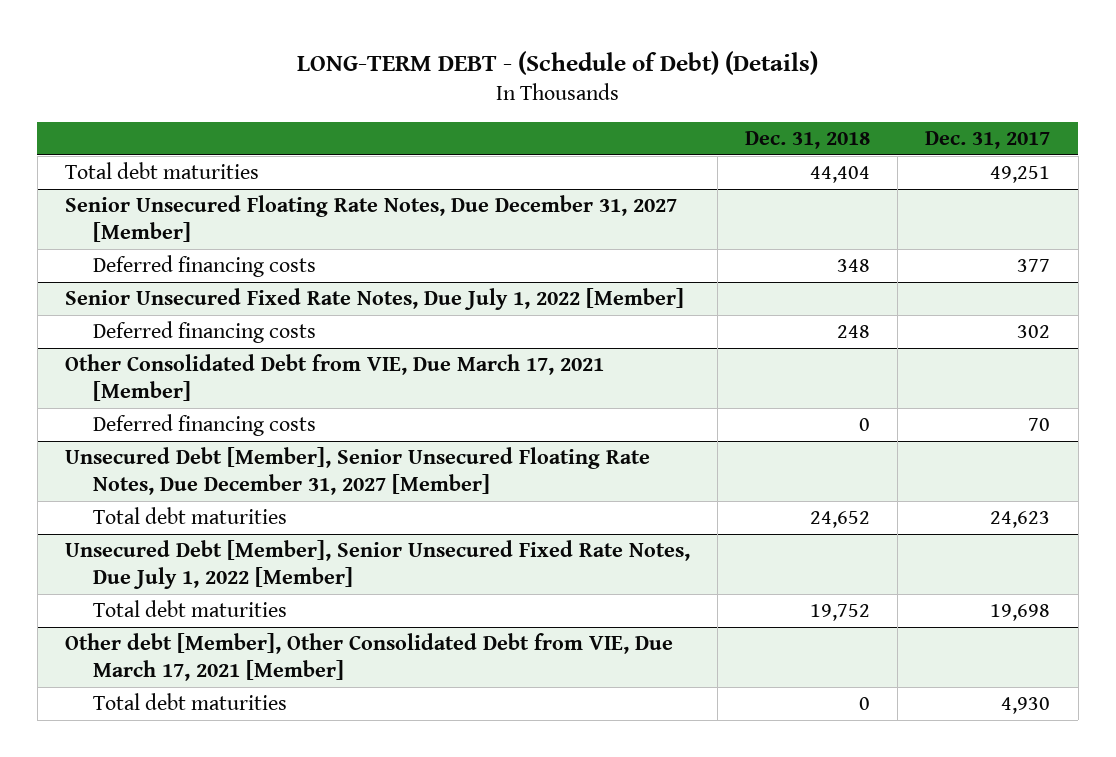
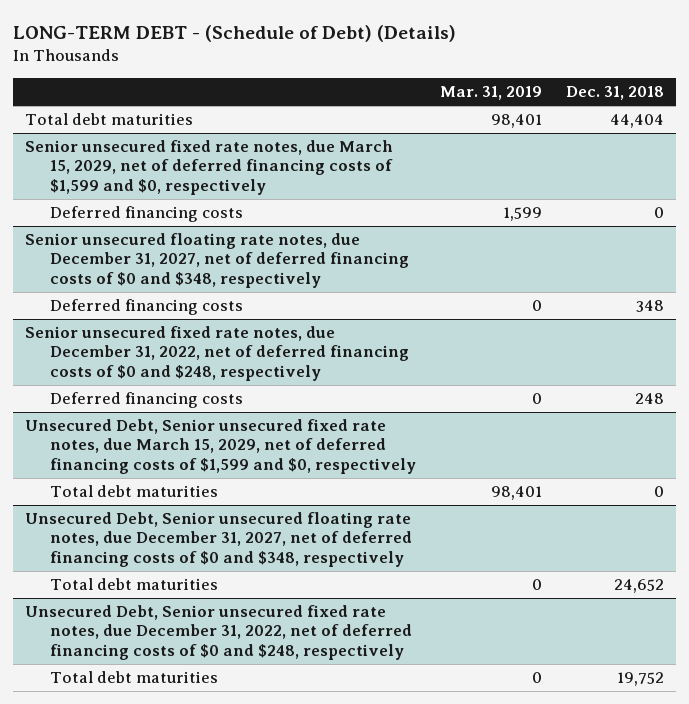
- | Dec. 31, 2018 | Dec. 31, 2017
+ | Mar. 31, 2019 | Dec. 31, 2018
- Senior Unsecured Floating Rate Notes, Due December 31, 2027 [Member]
+ Senior unsecured fixed rate notes, due March 15, 2029, net of deferred financing costs of $1,599 and $0, respectively
+ Deferred financing costs | 1,599 | 0
+ Senior unsecured floating rate notes, due December 31, 2027, net of deferred financing costs of $0 and $348, respectively
- Senior Unsecured Fixed Rate Notes, Due July 1, 2022 [Member]
+ Senior unsecured fixed rate notes, due December 31, 2022, net of deferred financing costs of $0 and $248, respectively
- Other Consolidated Debt from VIE, Due March 17, 2021 [Member]
- Deferred financing costs | 0 | 70
- Unsecured Debt [Member], Senior Unsecured Floating Rate Notes, Due December 31, 2027 [Member]
+ Unsecured Debt, Senior unsecured fixed rate notes, due March 15, 2029, net of deferred financing costs of $1,599 and $0, respectively
+ Total debt maturities | 98,401 | 0
+ Unsecured Debt, Senior unsecured floating rate notes, due December 31, 2027, net of deferred financing costs of $0 and $348, respectively
- Unsecured Debt [Member], Senior Unsecured Fixed Rate Notes, Due July 1, 2022 [Member]
+ Unsecured Debt, Senior unsecured fixed rate notes, due December 31, 2022, net of deferred financing costs of $0 and $248, respectively
- Other debt [Member], Other Consolidated Debt from VIE, Due March 17, 2021 [Member]
- Total debt maturities | 0 | 4,930

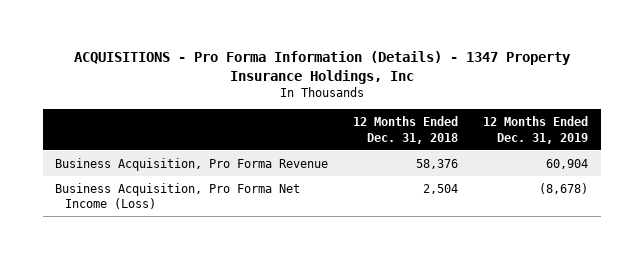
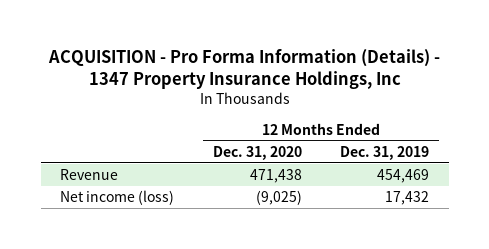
- ACQUISITIONS - Pro Forma Information (Details) - 1347 Property Insurance Holdings, Inc
+ ACQUISITION - Pro Forma Information (Details) - 1347 Property Insurance Holdings, Inc
- | 12 Months Ended Dec. 31, 2018 | 12 Months Ended Dec. 31, 2019
+ | 12 Months Ended Dec. 31, 2020 | 12 Months Ended Dec. 31, 2019
- Business Acquisition, Pro Forma Revenue | 58,376 | 60,904
- Business Acquisition, Pro Forma Net Income (Loss) | 2,504 | (8,678)
+ Revenue | 471,438 | 454,469
+ Net income (loss) | (9,025) | 17,432

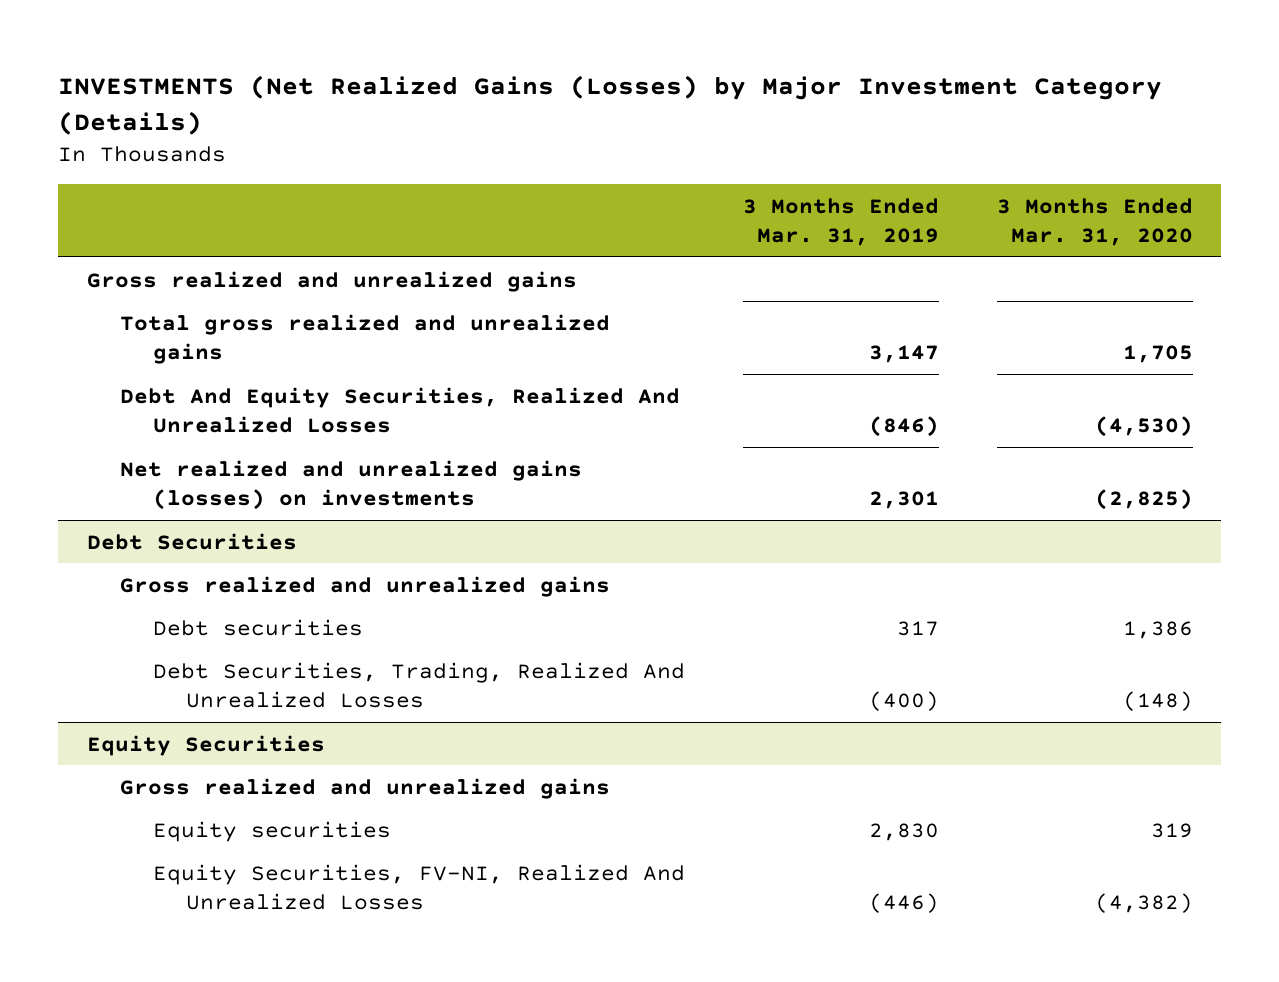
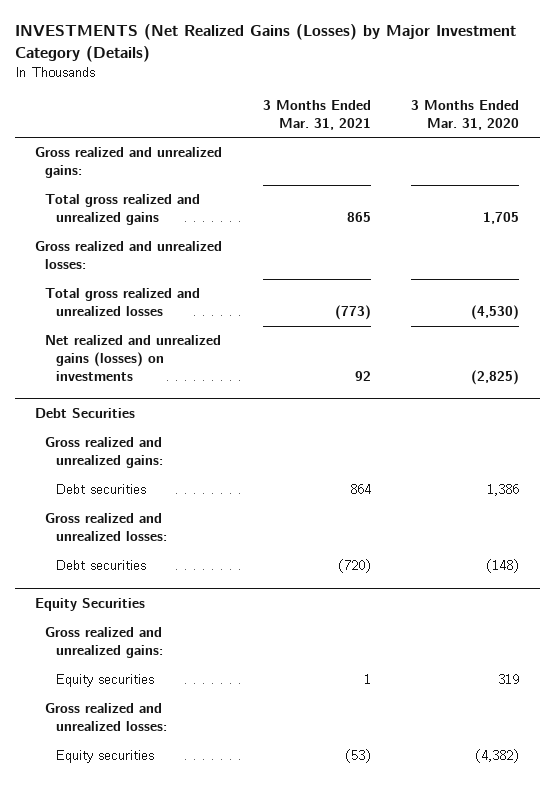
- | 3 Months Ended Mar. 31, 2019 | 3 Months Ended Mar. 31, 2020
+ | 3 Months Ended Mar. 31, 2021 | 3 Months Ended Mar. 31, 2020
- Gross realized and unrealized gains
+ Gross realized and unrealized gains:
- Debt And Equity Securities, Realized And Unrealized Losses | (846) | (4,530)
+ Gross realized and unrealized losses:
+ Total gross realized and unrealized losses | (773) | (4,530)
@ Debt Securities
- Gross realized and unrealized gains
+ Gross realized and unrealized gains:
- Debt Securities, Trading, Realized And Unrealized Losses | (400) | (148)
+ Gross realized and unrealized losses:
+ Debt securities | (720) | (148)
@ Equity Securities
- Gross realized and unrealized gains
+ Gross realized and unrealized gains:
- Equity Securities, FV-NI, Realized And Unrealized Losses | (446) | (4,382)
+ Gross realized and unrealized losses:
+ Equity securities | (53) | (4,382)

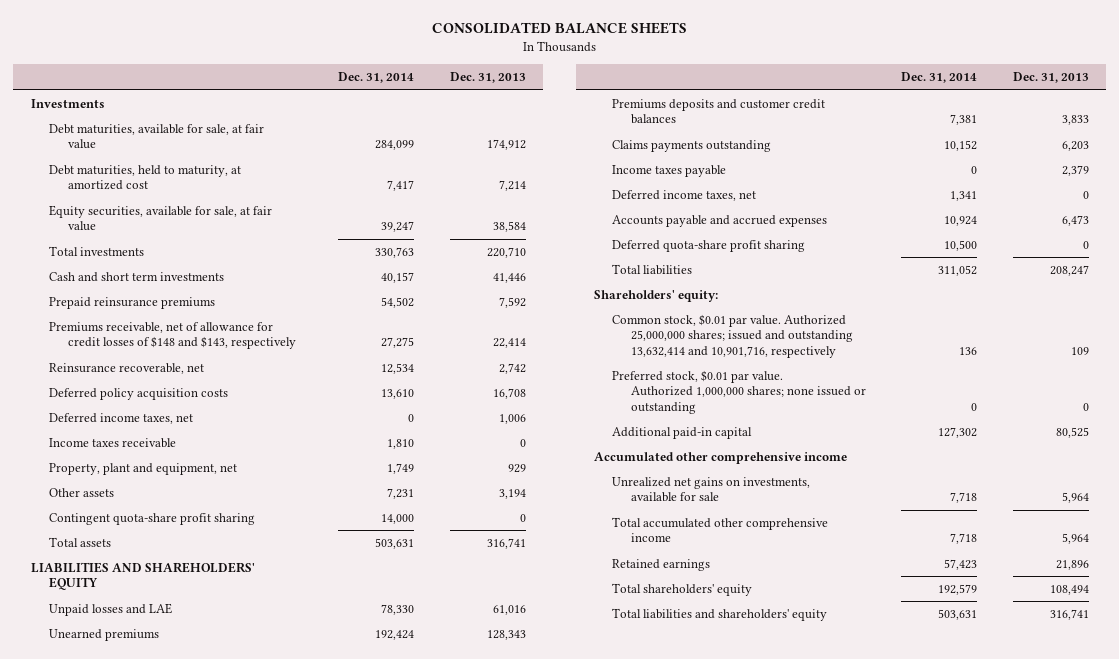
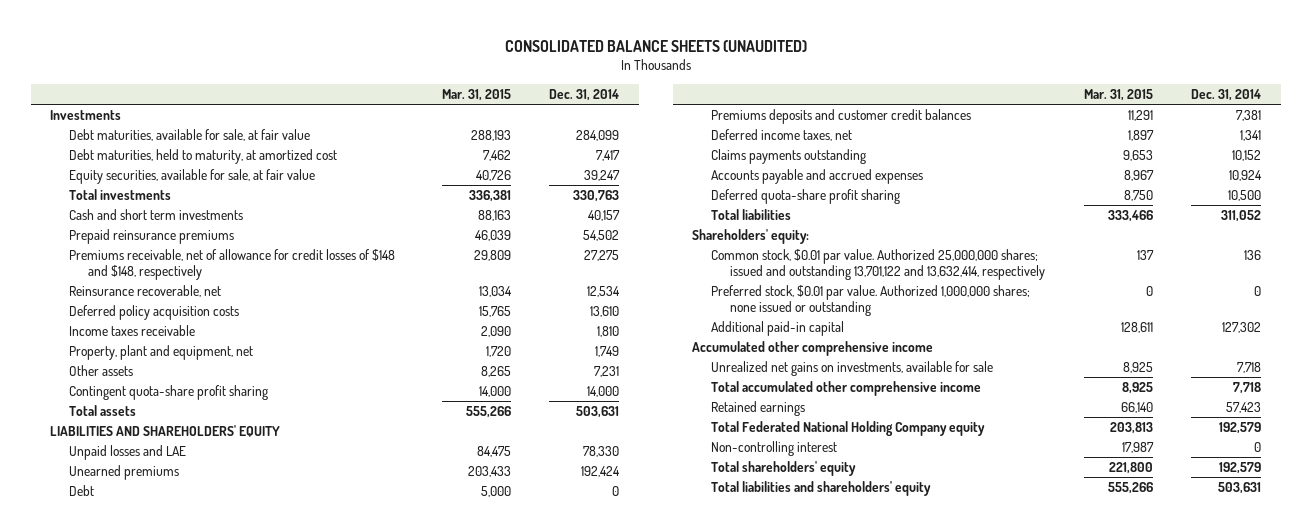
- CONSOLIDATED BALANCE SHEETS
+ CONSOLIDATED BALANCE SHEETS (UNAUDITED)
- | Dec. 31, 2014 | Dec. 31, 2013
+ | Mar. 31, 2015 | Dec. 31, 2014
- Premiums receivable, net of allowance for credit losses of $148 and $143, respectively | 27,275 | 22,414
+ Premiums receivable, net of allowance for credit losses of $148 and $148, respectively | 29,809 | 27,275
- Deferred income taxes, net | 0 | 1,006
+ Debt | 5,000 | 0
- Income taxes payable | 0 | 2,379
moved down: Claims payments outstanding | 9,653 | 10,152
- Common stock, $0.01 par value. Authorized 25,000,000 shares; issued and outstanding 13,632,414 and 10,901,716, respectively | 136 | 109
+ Common stock, $0.01 par value. Authorized 25,000,000 shares; issued and outstanding 13,701,122 and 13,632,414, respectively | 137 | 136
+ Total Federated National Holding Company equity | 203,813 | 192,579
+ Non-controlling interest | 17,987 | 0

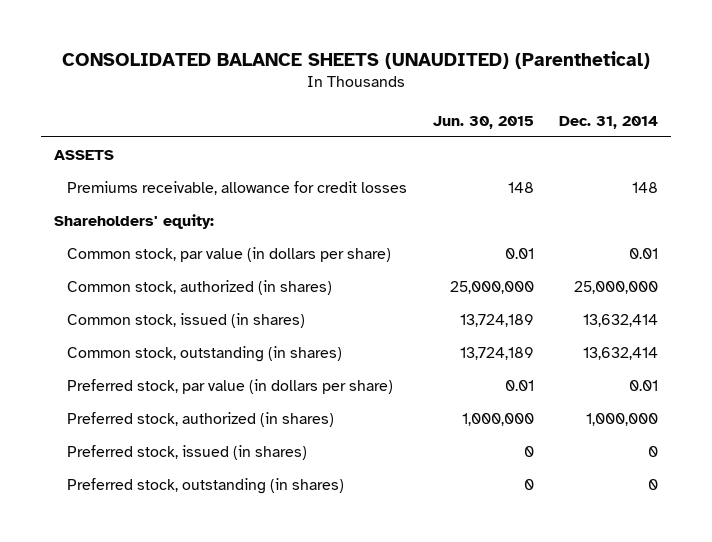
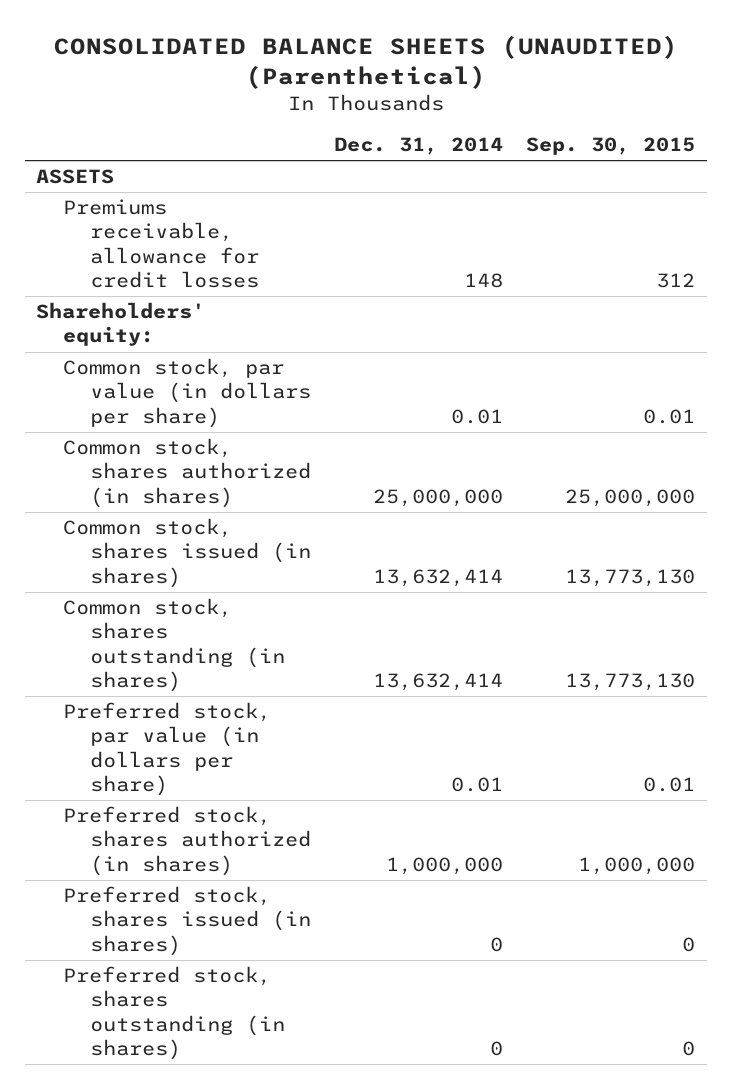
- | Jun. 30, 2015 | Dec. 31, 2014
+ | Dec. 31, 2014 | Sep. 30, 2015
- Common stock, authorized (in shares) | 25,000,000 | 25,000,000
- Common stock, issued (in shares) | 13,724,189 | 13,632,414
- Common stock, outstanding (in shares) | 13,724,189 | 13,632,414
+ Common stock, shares authorized (in shares) | 25,000,000 | 25,000,000
+ Common stock, shares issued (in shares) | 13,632,414 | 13,773,130
+ Common stock, shares outstanding (in shares) | 13,632,414 | 13,773,130
- Preferred stock, authorized (in shares) | 1,000,000 | 1,000,000
- Preferred stock, issued (in shares) | 0 | 0
- Preferred stock, outstanding (in shares) | 0 | 0
+ Preferred stock, shares authorized (in shares) | 1,000,000 | 1,000,000
+ Preferred stock, shares issued (in shares) | 0 | 0
+ Preferred stock, shares outstanding (in shares) | 0 | 0

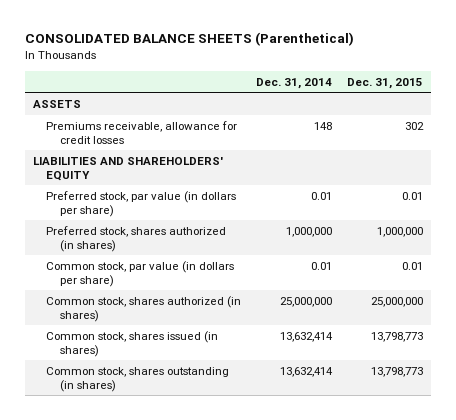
- CONSOLIDATED BALANCE SHEETS (UNAUDITED) (Parenthetical)
+ CONSOLIDATED BALANCE SHEETS (Parenthetical)
- | Dec. 31, 2014 | Sep. 30, 2015
+ | Dec. 31, 2014 | Dec. 31, 2015
- Shareholders' equity:
+ LIABILITIES AND SHAREHOLDERS' EQUITY
moved up: Preferred stock, par value (in dollars per share) | 0.01 | 0.01
moved up: Preferred stock, shares authorized (in shares) | 1,000,000 | 1,000,000
- Preferred stock, shares issued (in shares) | 0 | 0
- Preferred stock, shares outstanding (in shares) | 0 | 0

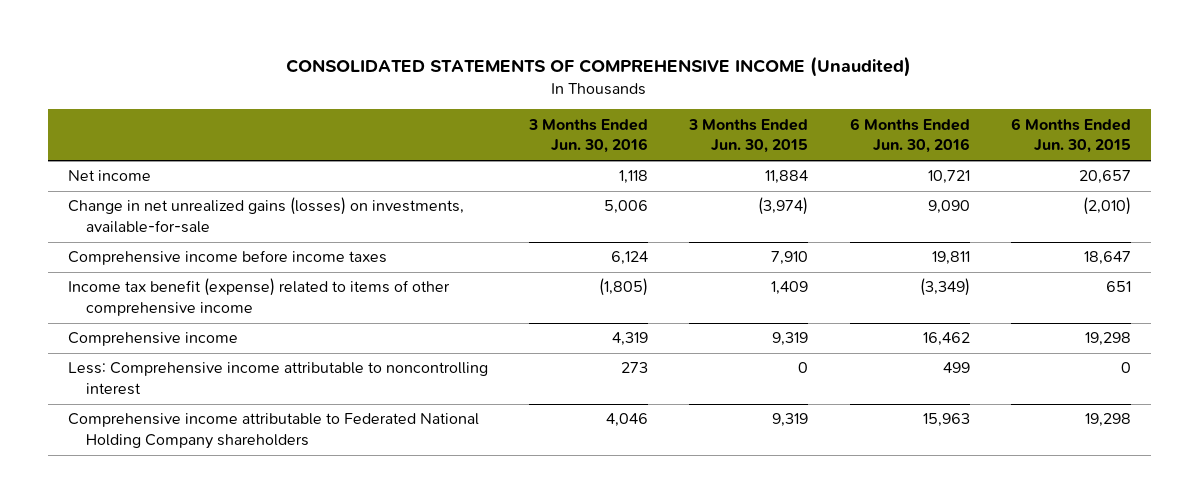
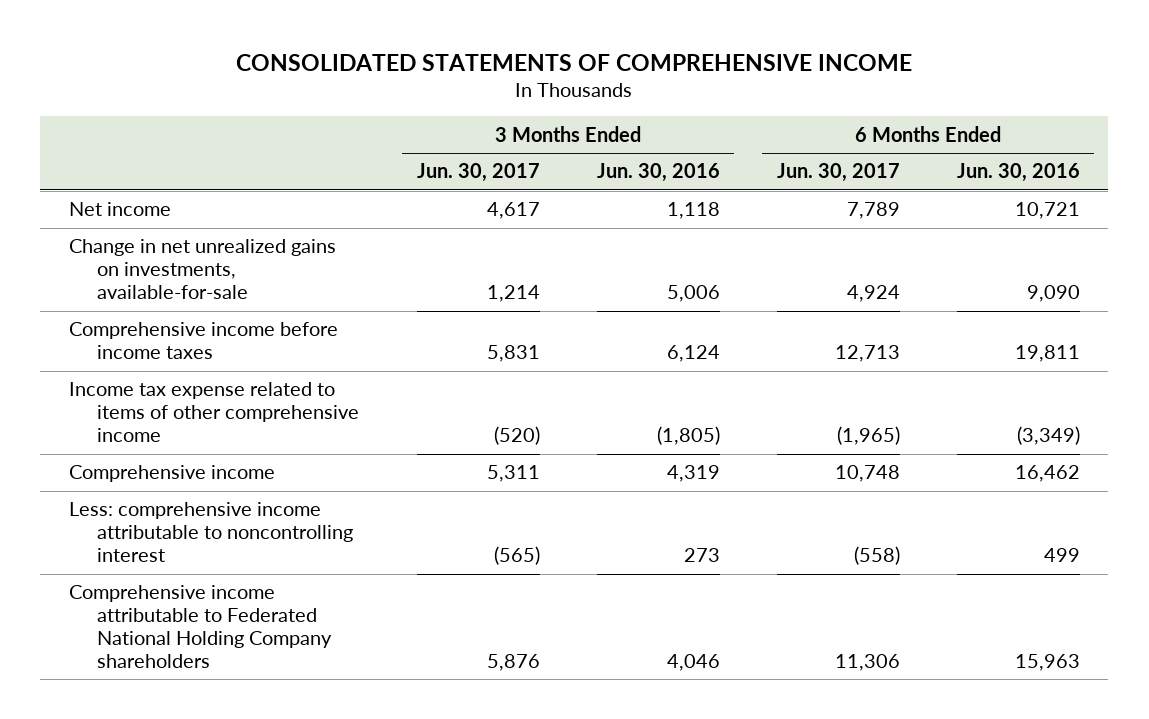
- CONSOLIDATED STATEMENTS OF COMPREHENSIVE INCOME (Unaudited)
+ CONSOLIDATED STATEMENTS OF COMPREHENSIVE INCOME
- | 3 Months Ended Jun. 30, 2016 | 3 Months Ended Jun. 30, 2015 | 6 Months Ended Jun. 30, 2016 | 6 Months Ended Jun. 30, 2015
+ | 3 Months Ended Jun. 30, 2017 | 3 Months Ended Jun. 30, 2016 | 6 Months Ended Jun. 30, 2017 | 6 Months Ended Jun. 30, 2016
- Change in net unrealized gains (losses) on investments, available-for-sale | 5,006 | (3,974) | 9,090 | (2,010)
+ Change in net unrealized gains on investments, available-for-sale | 1,214 | 5,006 | 4,924 | 9,090
- Income tax benefit (expense) related to items of other comprehensive income | (1,805) | 1,409 | (3,349) | 651
+ Income tax expense related to items of other comprehensive income | (520) | (1,805) | (1,965) | (3,349)
- Less: Comprehensive income attributable to noncontrolling interest | 273 | 0 | 499 | 0
+ Less: comprehensive income attributable to noncontrolling interest | (565) | 273 | (558) | 499

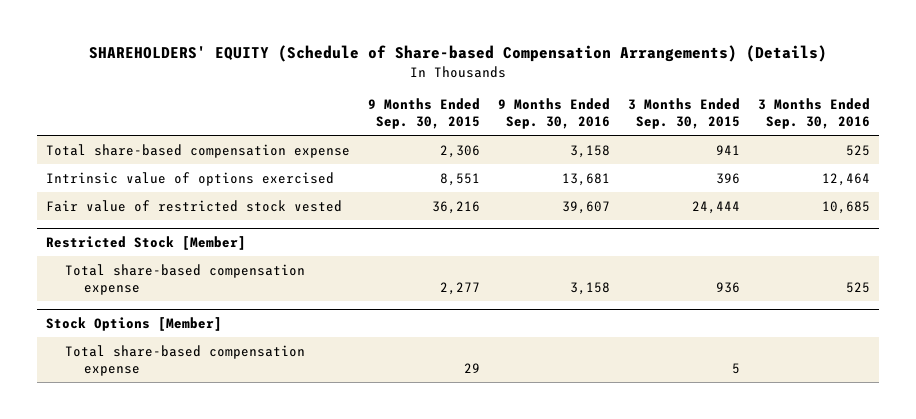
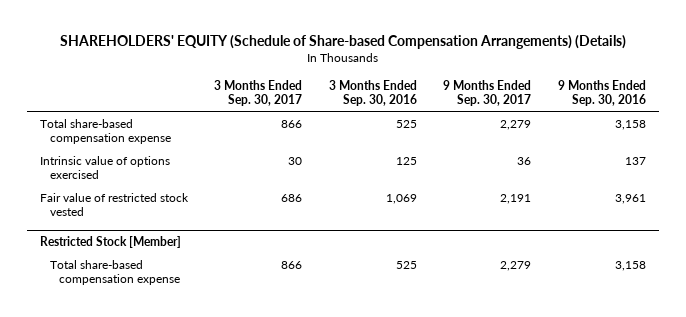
- | 9 Months Ended Sep. 30, 2015 | 9 Months Ended Sep. 30, 2016 | 3 Months Ended Sep. 30, 2015 | 3 Months Ended Sep. 30, 2016
+ | 3 Months Ended Sep. 30, 2017 | 3 Months Ended Sep. 30, 2016 | 9 Months Ended Sep. 30, 2017 | 9 Months Ended Sep. 30, 2016
- Intrinsic value of options exercised | 8,551 | 13,681 | 396 | 12,464
- Fair value of restricted stock vested | 36,216 | 39,607 | 24,444 | 10,685
+ Intrinsic value of options exercised | 30 | 125 | 36 | 137
+ Fair value of restricted stock vested | 686 | 1,069 | 2,191 | 3,961
- Stock Options [Member]
- Total share-based compensation expense | 29 | | 5 |

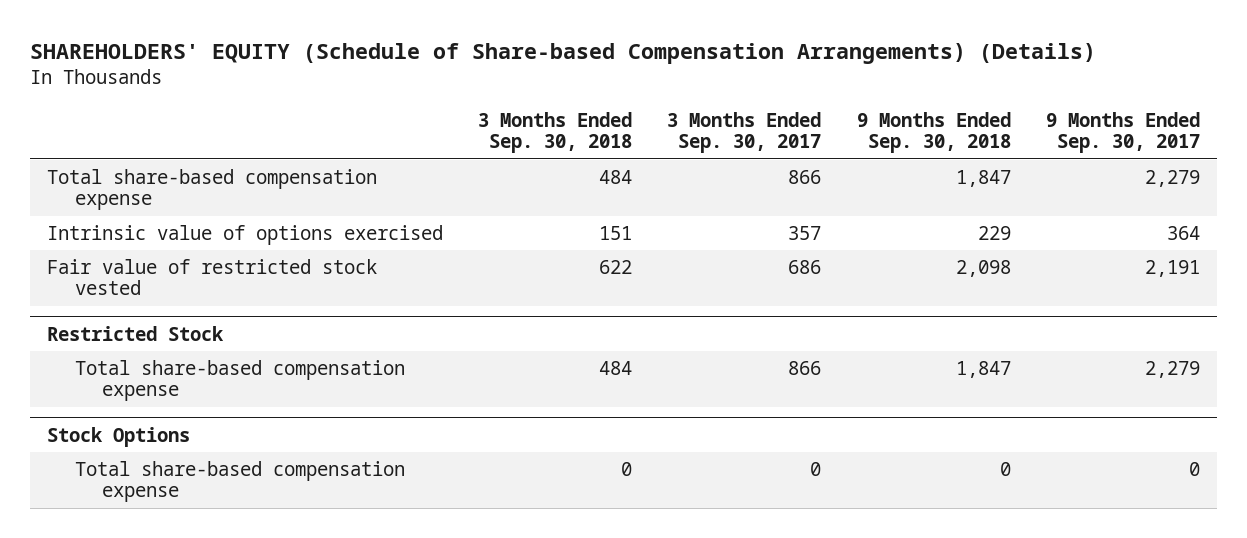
- | 3 Months Ended Sep. 30, 2017 | 3 Months Ended Sep. 30, 2016 | 9 Months Ended Sep. 30, 2017 | 9 Months Ended Sep. 30, 2016
+ | 3 Months Ended Sep. 30, 2018 | 3 Months Ended Sep. 30, 2017 | 9 Months Ended Sep. 30, 2018 | 9 Months Ended Sep. 30, 2017
- Intrinsic value of options exercised | 30 | 125 | 36 | 137
+ Intrinsic value of options exercised | 151 | 357 | 229 | 364
- Restricted Stock [Member]
+ Restricted Stock
+ Stock Options
+ Total share-based compensation expense | 0 | 0 | 0 | 0

